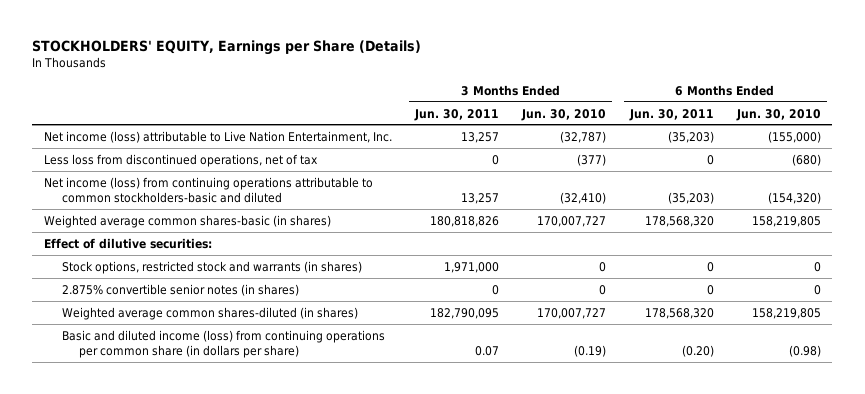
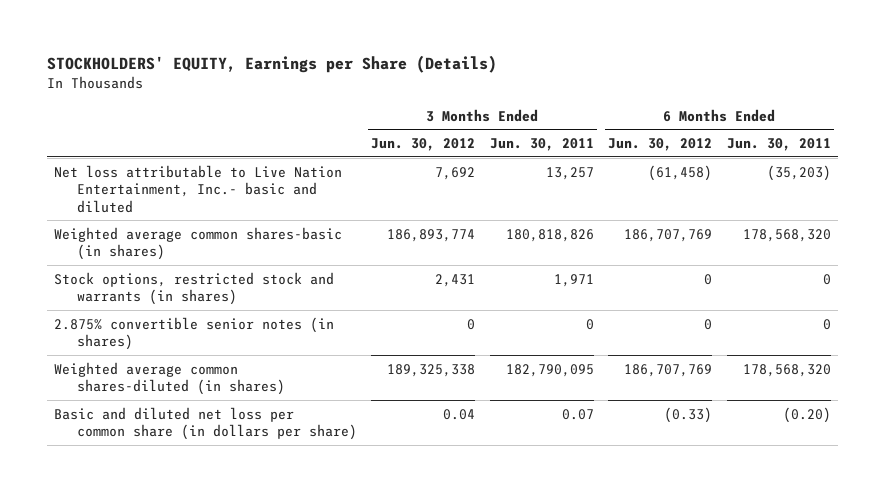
- | 3 Months Ended Jun. 30, 2011 | 3 Months Ended Jun. 30, 2010 | 6 Months Ended Jun. 30, 2011 | 6 Months Ended Jun. 30, 2010
+ | 3 Months Ended Jun. 30, 2012 | 3 Months Ended Jun. 30, 2011 | 6 Months Ended Jun. 30, 2012 | 6 Months Ended Jun. 30, 2011
- Net income (loss) attributable to Live Nation Entertainment, Inc. | 13,257 | (32,787) | (35,203) | (155,000)
- Less loss from discontinued operations, net of tax | 0 | (377) | 0 | (680)
- Net income (loss) from continuing operations attributable to common stockholders-basic and diluted | 13,257 | (32,410) | (35,203) | (154,320)
+ Net loss attributable to Live Nation Entertainment, Inc.- basic and diluted | 7,692 | 13,257 | (61,458) | (35,203)
- Effect of dilutive securities:
- Stock options, restricted stock and warrants (in shares) | 1,971,000 | 0 | 0 | 0
+ Stock options, restricted stock and warrants (in shares) | 2,431 | 1,971 | 0 | 0
- Basic and diluted income (loss) from continuing operations per common share (in dollars per share) | 0.07 | (0.19) | (0.20) | (0.98)
+ Basic and diluted net loss per common share (in dollars per share) | 0.04 | 0.07 | (0.33) | (0.20)

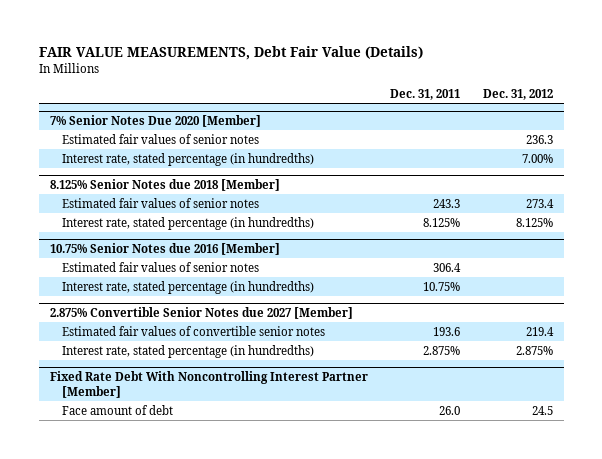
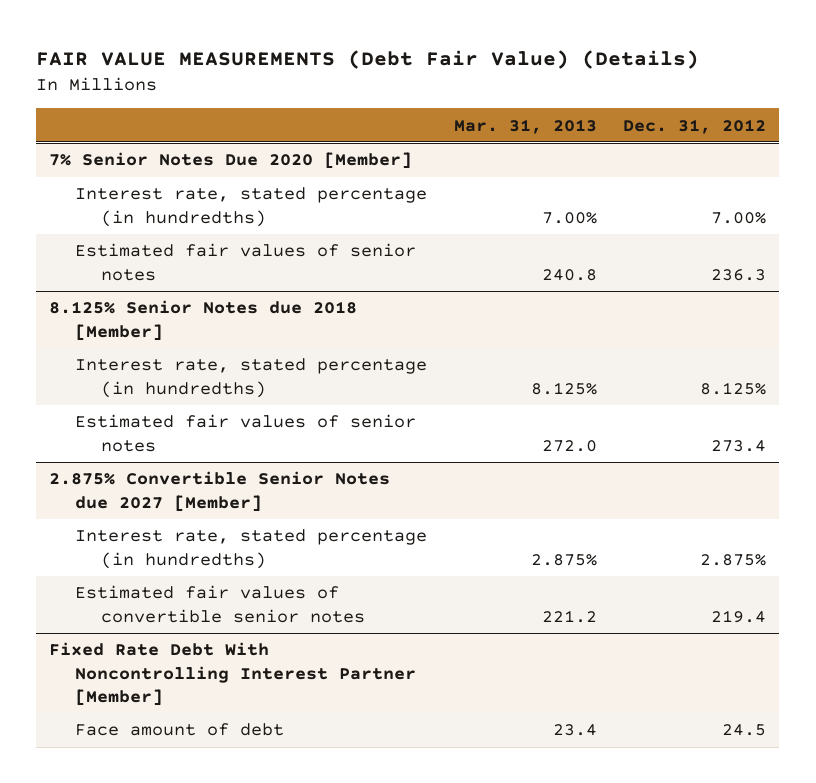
- FAIR VALUE MEASUREMENTS, Debt Fair Value (Details)
+ FAIR VALUE MEASUREMENTS (Debt Fair Value) (Details)
- | Dec. 31, 2011 | Dec. 31, 2012
+ | Mar. 31, 2013 | Dec. 31, 2012
@ 7% Senior Notes Due 2020 [Member]
moved down: Estimated fair values of senior notes | 240.8 | 236.3
- 10.75% Senior Notes due 2016 [Member]
- Estimated fair values of senior notes | 306.4 |
- Interest rate, stated percentage (in hundredths) | 10.75% |
@ 8.125% Senior Notes due 2018 [Member]
moved down: Estimated fair values of senior notes | 272.0 | 273.4
@ 2.875% Convertible Senior Notes due 2027 [Member]
moved down: Estimated fair values of convertible senior notes | 221.2 | 219.4

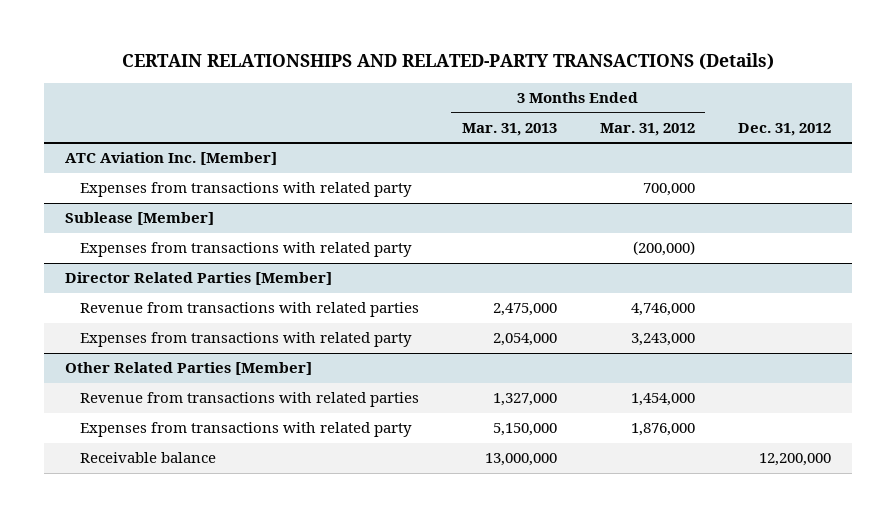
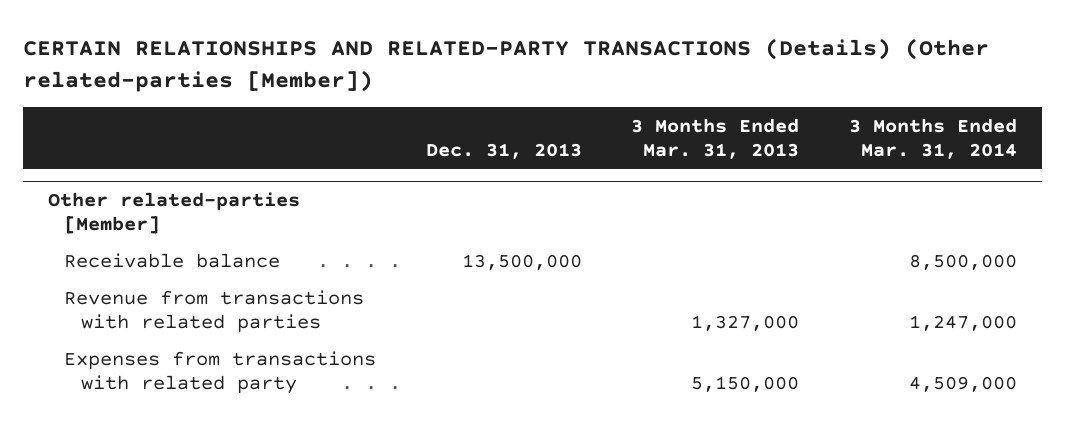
- CERTAIN RELATIONSHIPS AND RELATED-PARTY TRANSACTIONS (Details)
+ CERTAIN RELATIONSHIPS AND RELATED-PARTY TRANSACTIONS (Details) (Other related-parties [Member])
- | 3 Months Ended Mar. 31, 2013 | 3 Months Ended Mar. 31, 2012 | Dec. 31, 2012
+ | Dec. 31, 2013 | 3 Months Ended Mar. 31, 2013 | 3 Months Ended Mar. 31, 2014
- ATC Aviation Inc. [Member]
- Expenses from transactions with related party | | 700,000 |
- Sublease [Member]
- Expenses from transactions with related party | | (200,000) |
- Director Related Parties [Member]
- Revenue from transactions with related parties | 2,475,000 | 4,746,000 |
- Expenses from transactions with related party | 2,054,000 | 3,243,000 |
- Other Related Parties [Member]
+ Other related-parties [Member]
+ Receivable balance | 13,500,000 | | 8,500,000
- Receivable balance | 13,000,000 | | 12,200,000

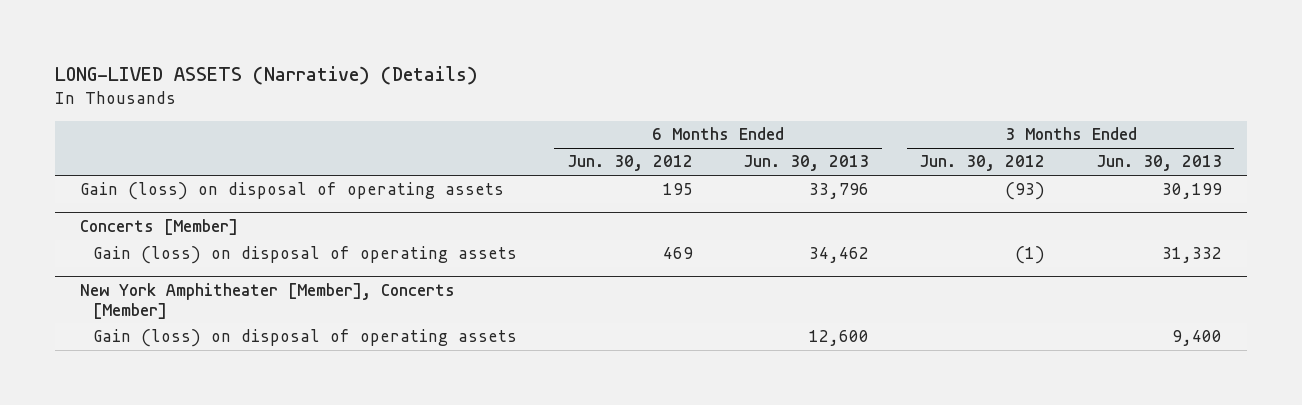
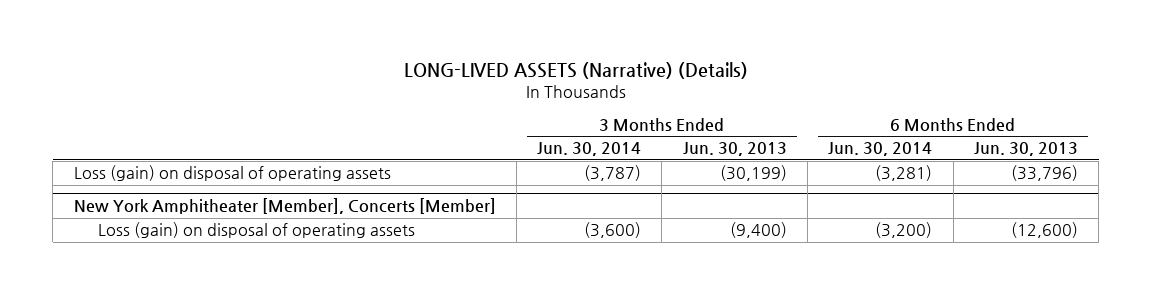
- | 6 Months Ended Jun. 30, 2012 | 6 Months Ended Jun. 30, 2013 | 3 Months Ended Jun. 30, 2012 | 3 Months Ended Jun. 30, 2013
+ | 3 Months Ended Jun. 30, 2014 | 3 Months Ended Jun. 30, 2013 | 6 Months Ended Jun. 30, 2014 | 6 Months Ended Jun. 30, 2013
- Gain (loss) on disposal of operating assets | 195 | 33,796 | (93) | 30,199
- Concerts [Member]
- Gain (loss) on disposal of operating assets | 469 | 34,462 | (1) | 31,332
+ Loss (gain) on disposal of operating assets | (3,787) | (30,199) | (3,281) | (33,796)
@ New York Amphitheater [Member], Concerts [Member]
- Gain (loss) on disposal of operating assets | | 12,600 | | 9,400
+ Loss (gain) on disposal of operating assets | (3,600) | (9,400) | (3,200) | (12,600)

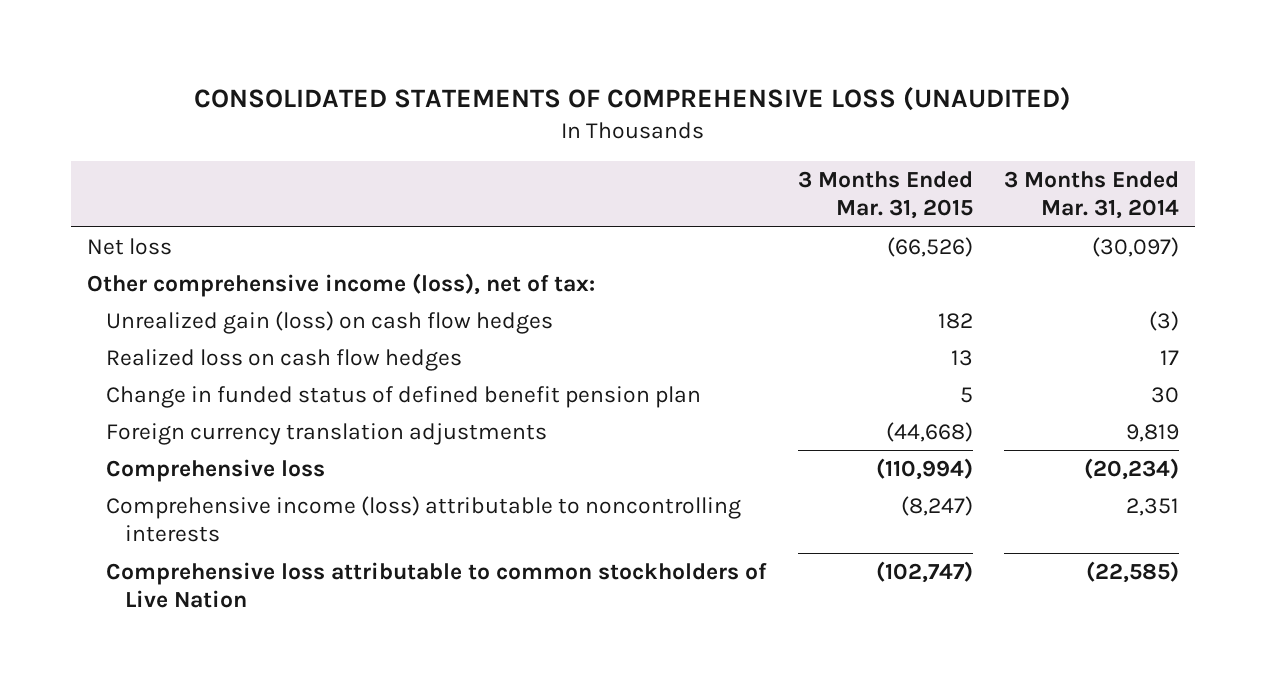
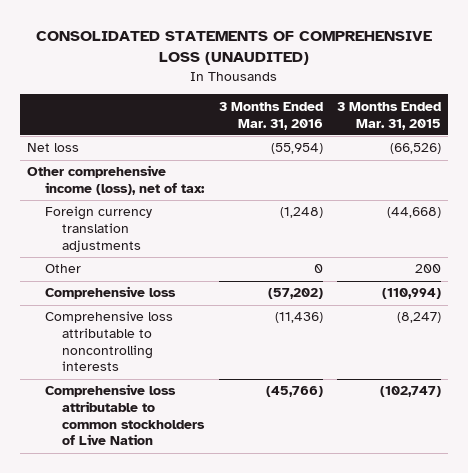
- | 3 Months Ended Mar. 31, 2015 | 3 Months Ended Mar. 31, 2014
+ | 3 Months Ended Mar. 31, 2016 | 3 Months Ended Mar. 31, 2015
- Unrealized gain (loss) on cash flow hedges | 182 | (3)
- Realized loss on cash flow hedges | 13 | 17
- Change in funded status of defined benefit pension plan | 5 | 30
+ Other | 0 | 200
- Comprehensive income (loss) attributable to noncontrolling interests | (8,247) | 2,351
+ Comprehensive loss attributable to noncontrolling interests | (11,436) | (8,247)

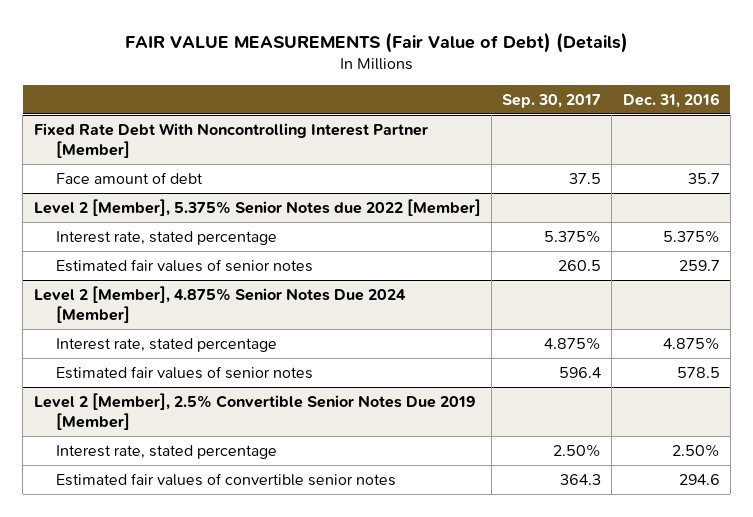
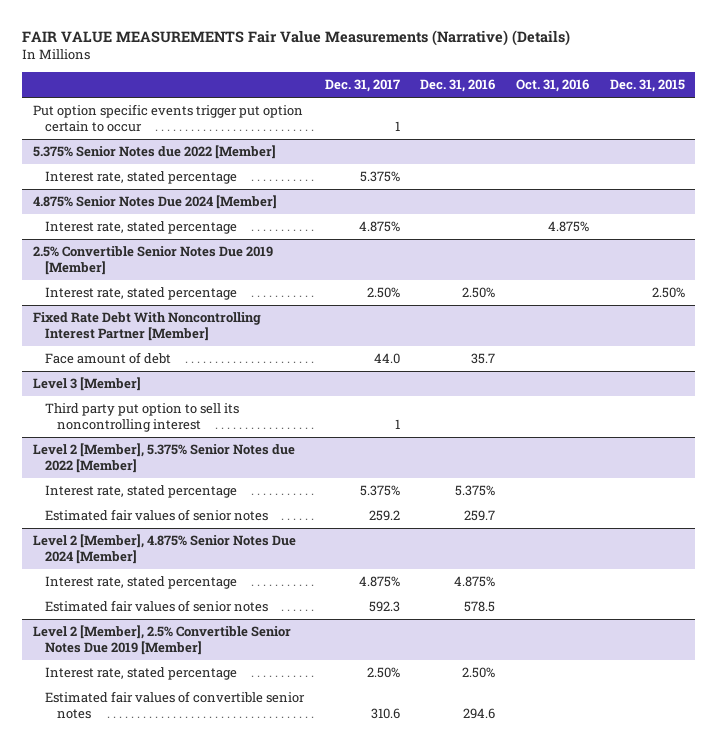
- FAIR VALUE MEASUREMENTS (Fair Value of Debt) (Details)
+ FAIR VALUE MEASUREMENTS Fair Value Measurements (Narrative) (Details)
- | Sep. 30, 2017 | Dec. 31, 2016
+ | Dec. 31, 2017 | Dec. 31, 2016 | Oct. 31, 2016 | Dec. 31, 2015
+ Put option specific events trigger put option certain to occur | 1 | | |
+ 5.375% Senior Notes due 2022 [Member]
+ Interest rate, stated percentage | 5.375% | | |
+ 4.875% Senior Notes Due 2024 [Member]
+ Interest rate, stated percentage | 4.875% | | 4.875% |
+ 2.5% Convertible Senior Notes Due 2019 [Member]
+ Interest rate, stated percentage | 2.50% | 2.50% | | 2.50%
+ Level 3 [Member]
+ Third party put option to sell its noncontrolling interest | 1 | | |

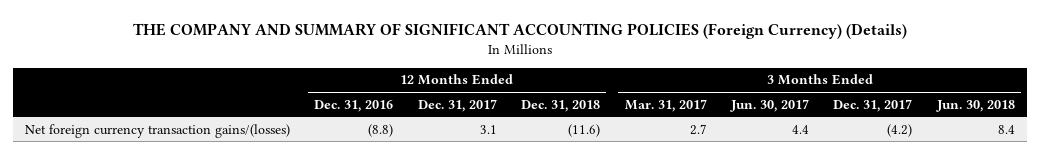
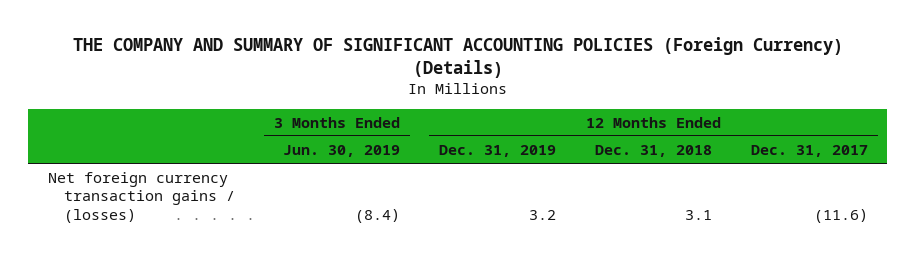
- | 12 Months Ended Dec. 31, 2016 | 12 Months Ended Dec. 31, 2017 | 12 Months Ended Dec. 31, 2018 | 3 Months Ended Mar. 31, 2017 | 3 Months Ended Jun. 30, 2017 | 3 Months Ended Dec. 31, 2017 | 3 Months Ended Jun. 30, 2018
+ | 3 Months Ended Jun. 30, 2019 | 12 Months Ended Dec. 31, 2019 | 12 Months Ended Dec. 31, 2018 | 12 Months Ended Dec. 31, 2017
- Net foreign currency transaction gains/(losses) | (8.8) | 3.1 | (11.6) | 2.7 | 4.4 | (4.2) | 8.4
+ Net foreign currency transaction gains / (losses) | (8.4) | 3.2 | 3.1 | (11.6)

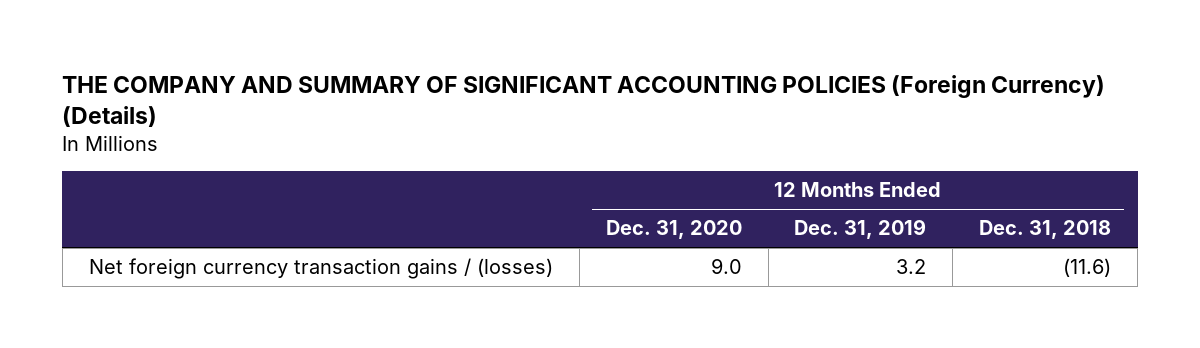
- | 3 Months Ended Jun. 30, 2019 | 12 Months Ended Dec. 31, 2019 | 12 Months Ended Dec. 31, 2018 | 12 Months Ended Dec. 31, 2017
+ | 12 Months Ended Dec. 31, 2020 | 12 Months Ended Dec. 31, 2019 | 12 Months Ended Dec. 31, 2018
- Net foreign currency transaction gains / (losses) | (8.4) | 3.2 | 3.1 | (11.6)
+ Net foreign currency transaction gains / (losses) | 9.0 | 3.2 | (11.6)

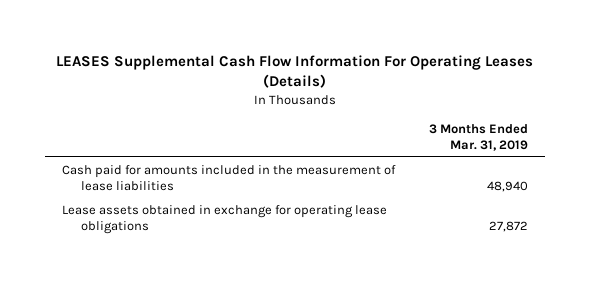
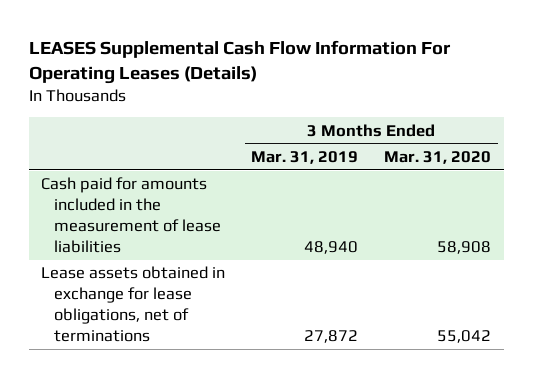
- | 3 Months Ended Mar. 31, 2019
+ | 3 Months Ended Mar. 31, 2019 | 3 Months Ended Mar. 31, 2020
- Lease assets obtained in exchange for operating lease obligations | 27,872
+ Lease assets obtained in exchange for lease obligations, net of terminations | 27,872 | 55,042

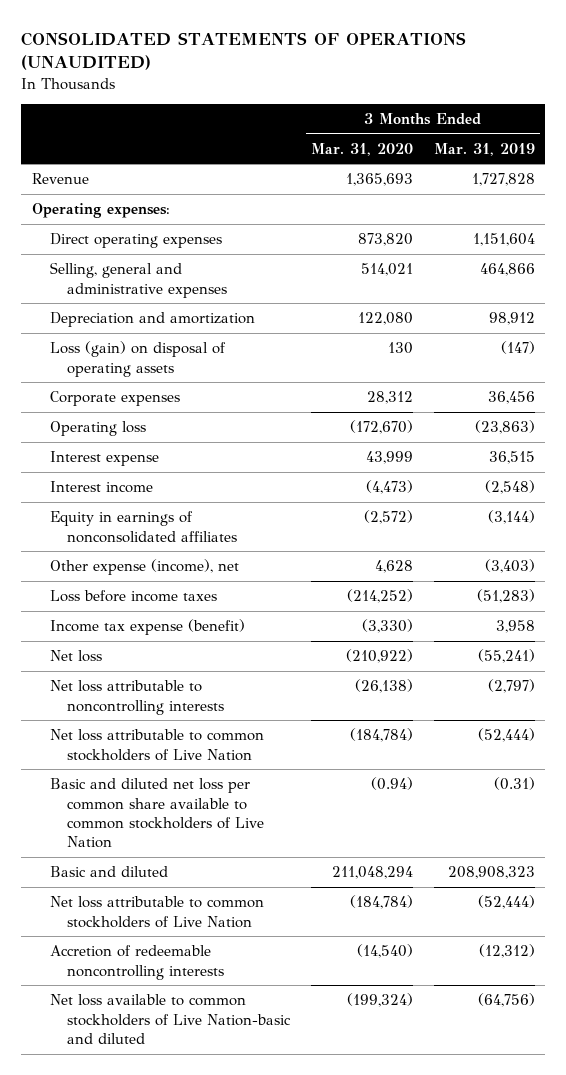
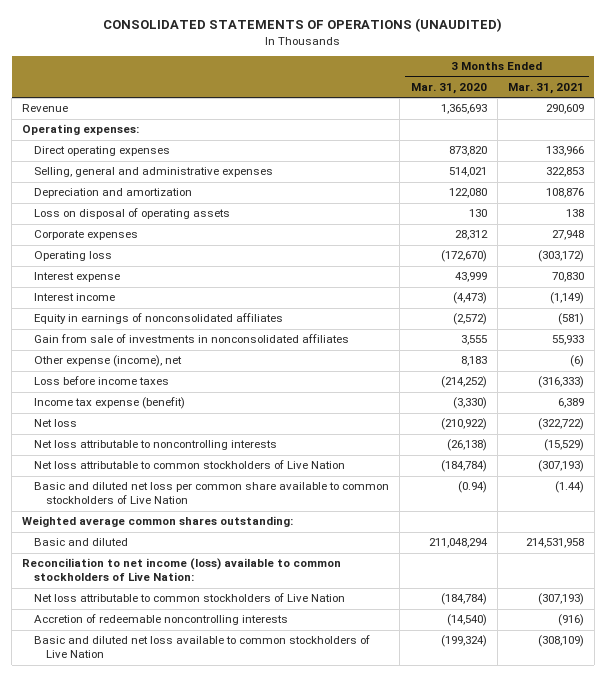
- | 3 Months Ended Mar. 31, 2020 | 3 Months Ended Mar. 31, 2019
+ | 3 Months Ended Mar. 31, 2020 | 3 Months Ended Mar. 31, 2021
- Loss (gain) on disposal of operating assets | 130 | (147)
+ Loss on disposal of operating assets | 130 | 138
- Other expense (income), net | 4,628 | (3,403)
+ Gain from sale of investments in nonconsolidated affiliates | 3,555 | 55,933
+ Other expense (income), net | 8,183 | (6)
+ Weighted average common shares outstanding:
+ Reconciliation to net income (loss) available to common stockholders of Live Nation:
- Net loss available to common stockholders of Live Nation-basic and diluted | (199,324) | (64,756)
+ Basic and diluted net loss available to common stockholders of Live Nation | (199,324) | (308,109)

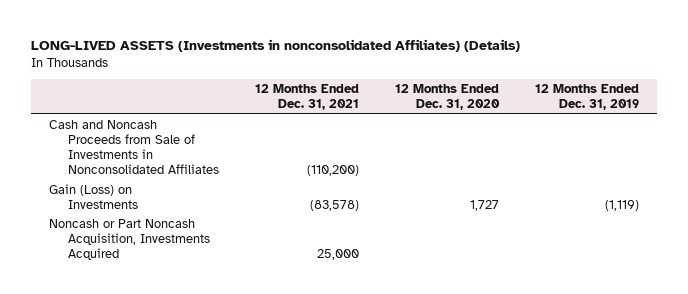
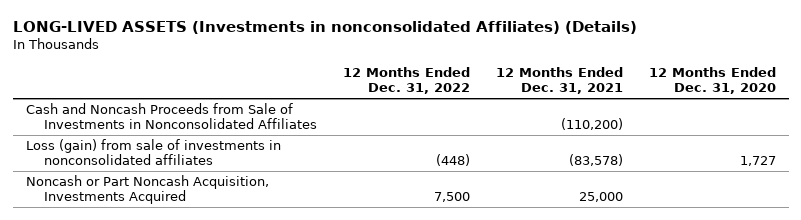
- | 12 Months Ended Dec. 31, 2021 | 12 Months Ended Dec. 31, 2020 | 12 Months Ended Dec. 31, 2019
+ | 12 Months Ended Dec. 31, 2022 | 12 Months Ended Dec. 31, 2021 | 12 Months Ended Dec. 31, 2020
- Gain (Loss) on Investments | (83,578) | 1,727 | (1,119)
+ Loss (gain) from sale of investments in nonconsolidated affiliates | (448) | (83,578) | 1,727

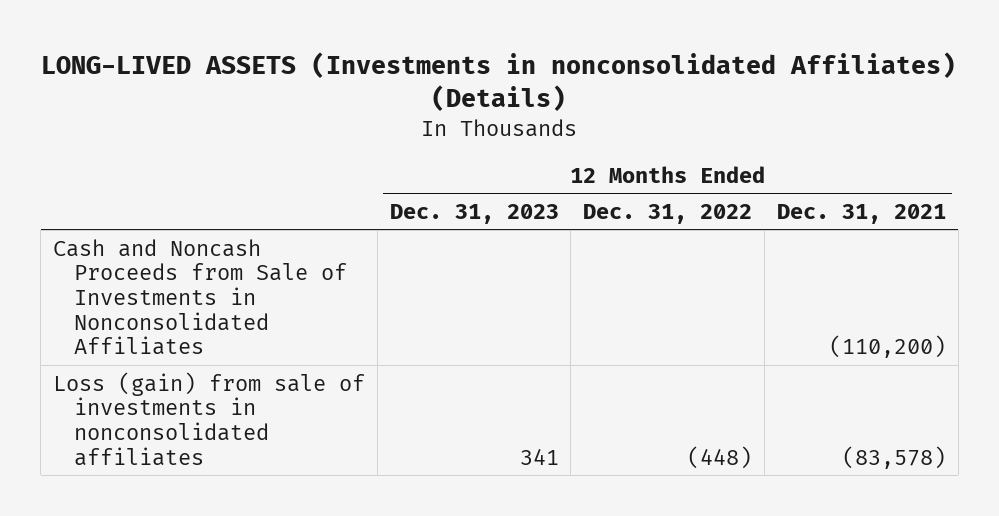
- | 12 Months Ended Dec. 31, 2022 | 12 Months Ended Dec. 31, 2021 | 12 Months Ended Dec. 31, 2020
+ | 12 Months Ended Dec. 31, 2023 | 12 Months Ended Dec. 31, 2022 | 12 Months Ended Dec. 31, 2021
- Noncash or Part Noncash Acquisition, Investments Acquired | 7,500 | 25,000 |

